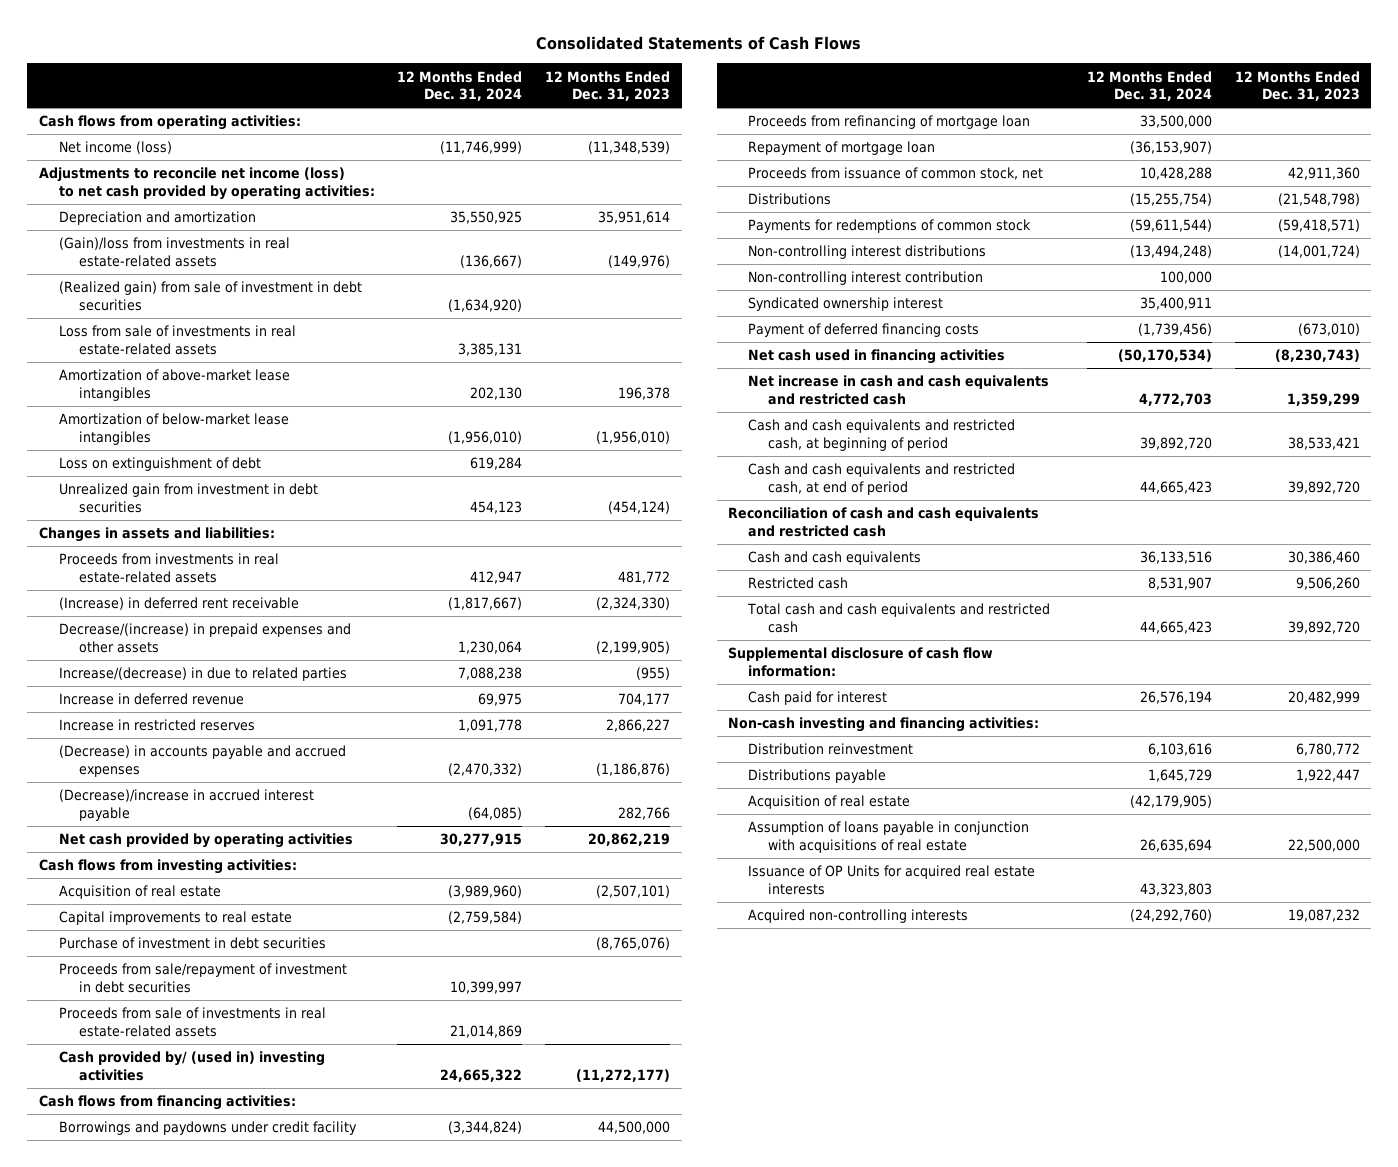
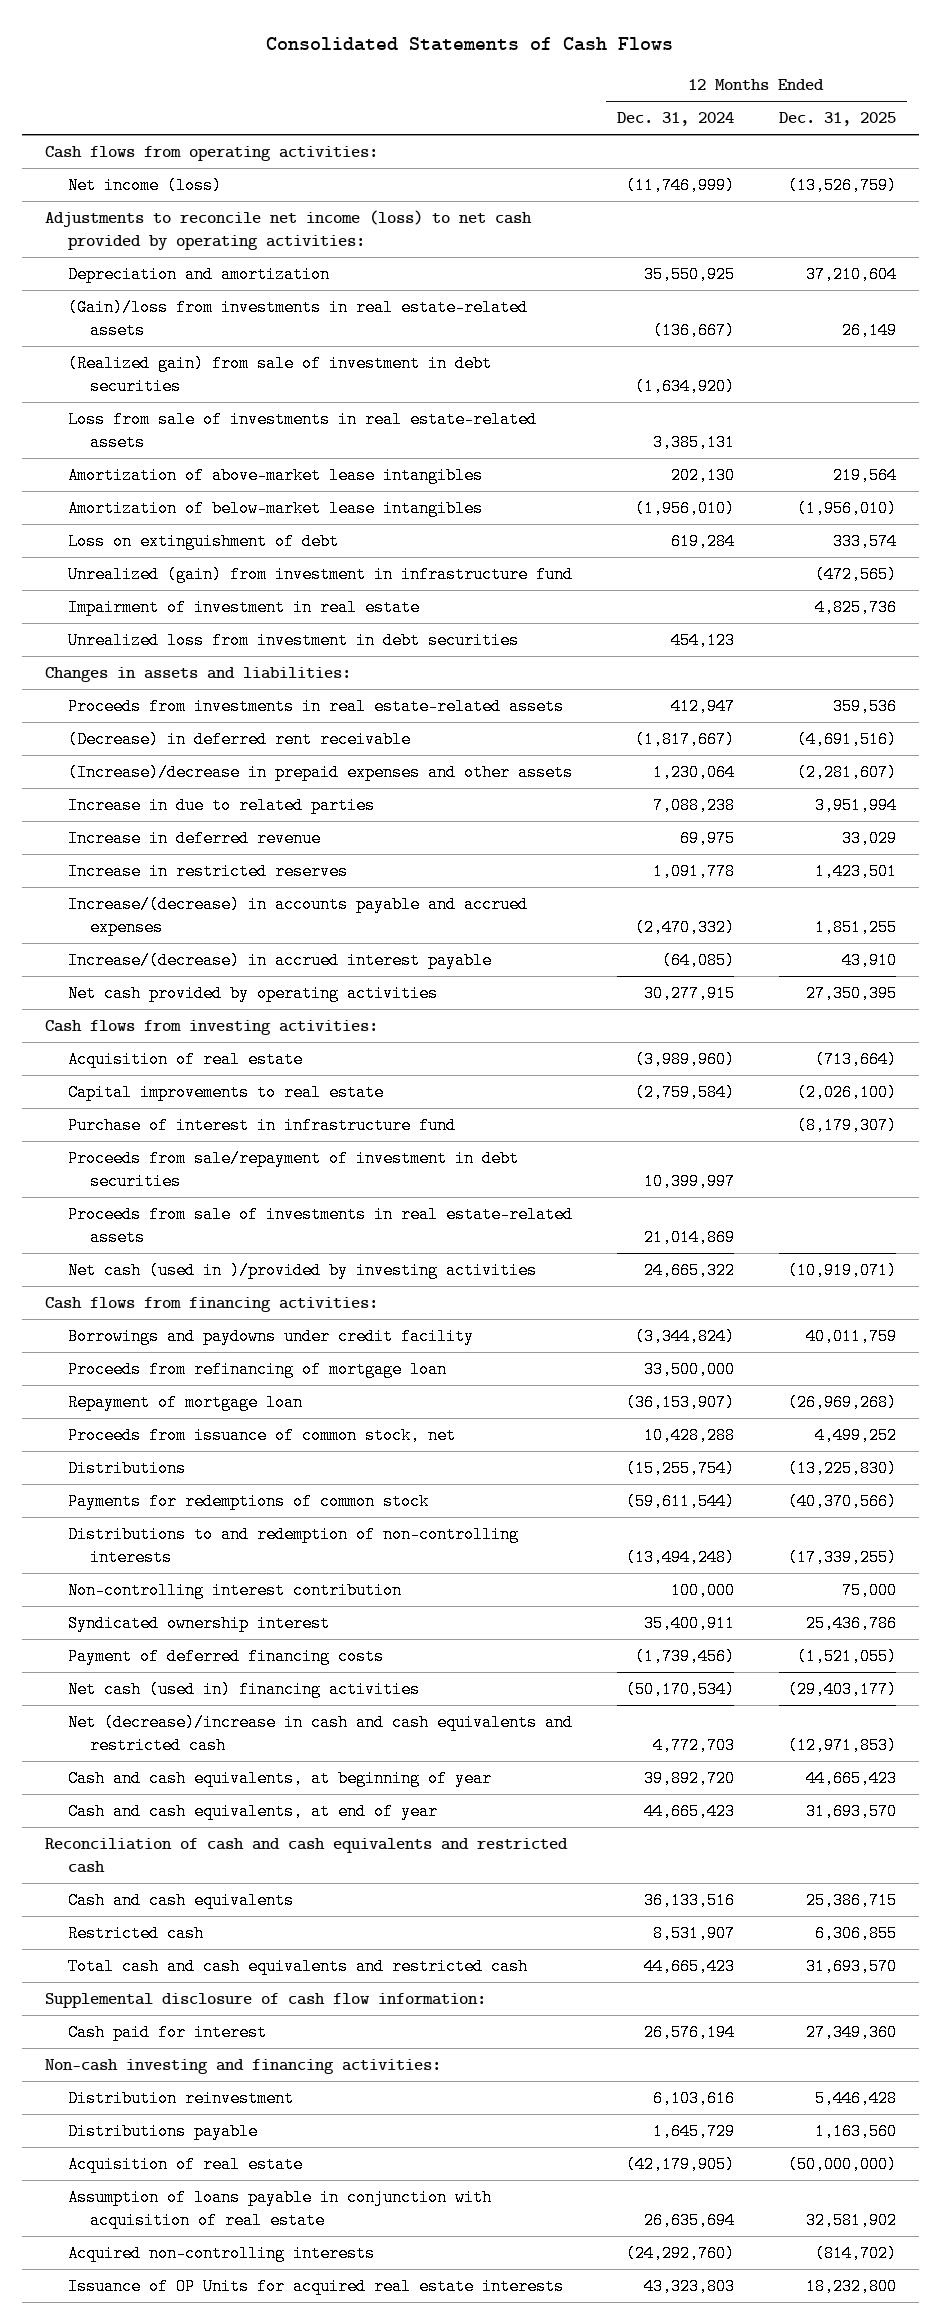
- | 12 Months Ended Dec. 31, 2024 | 12 Months Ended Dec. 31, 2023
+ | 12 Months Ended Dec. 31, 2024 | 12 Months Ended Dec. 31, 2025
- Unrealized gain from investment in debt securities | 454,123 | (454,124)
+ Unrealized (gain) from investment in infrastructure fund | | (472,565)
+ Impairment of investment in real estate | | 4,825,736
+ Unrealized loss from investment in debt securities | 454,123 |
- (Increase) in deferred rent receivable | (1,817,667) | (2,324,330)
- Decrease/(increase) in prepaid expenses and other assets | 1,230,064 | (2,199,905)
- Increase/(decrease) in due to related parties | 7,088,238 | (955)
+ (Decrease) in deferred rent receivable | (1,817,667) | (4,691,516)
+ (Increase)/decrease in prepaid expenses and other assets | 1,230,064 | (2,281,607)
+ Increase in due to related parties | 7,088,238 | 3,951,994
- (Decrease) in accounts payable and accrued expenses | (2,470,332) | (1,186,876)
- (Decrease)/increase in accrued interest payable | (64,085) | 282,766
+ Increase/(decrease) in accounts payable and accrued expenses | (2,470,332) | 1,851,255
+ Increase/(decrease) in accrued interest payable | (64,085) | 43,910
- Purchase of investment in debt securities | | (8,765,076)
+ Purchase of interest in infrastructure fund | | (8,179,307)
- Cash provided by/ (used in) investing activities | 24,665,322 | (11,272,177)
+ Net cash (used in )/provided by investing activities | 24,665,322 | (10,919,071)
- Non-controlling interest distributions | (13,494,248) | (14,001,724)
+ Distributions to and redemption of non-controlling interests | (13,494,248) | (17,339,255)
- Net cash used in financing activities | (50,170,534) | (8,230,743)
- Net increase in cash and cash equivalents and restricted cash | 4,772,703 | 1,359,299
- Cash and cash equivalents and restricted cash, at beginning of period | 39,892,720 | 38,533,421
- Cash and cash equivalents and restricted cash, at end of period | 44,665,423 | 39,892,720
+ Net cash (used in) financing activities | (50,170,534) | (29,403,177)
+ Net (decrease)/increase in cash and cash equivalents and restricted cash | 4,772,703 | (12,971,853)
+ Cash and cash equivalents, at beginning of year | 39,892,720 | 44,665,423
+ Cash and cash equivalents, at end of year | 44,665,423 | 31,693,570
- Assumption of loans payable in conjunction with acquisitions of real estate | 26,635,694 | 22,500,000
+ Assumption of loans payable in conjunction with acquisition of real estate | 26,635,694 | 32,581,902
moved down: Issuance of OP Units for acquired real estate interests | 43,323,803 | 18,232,800

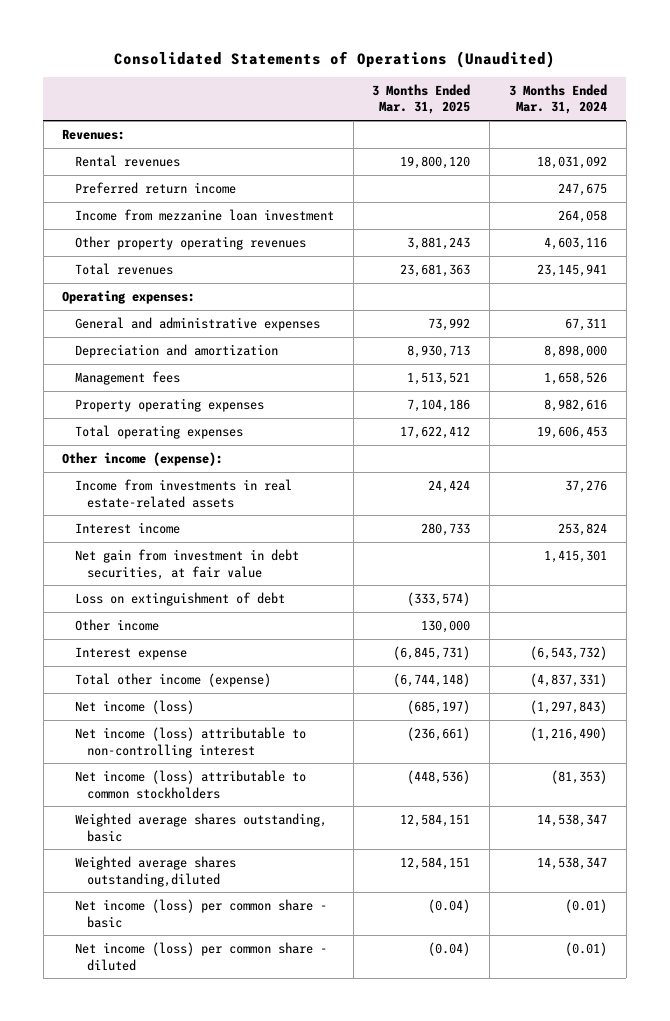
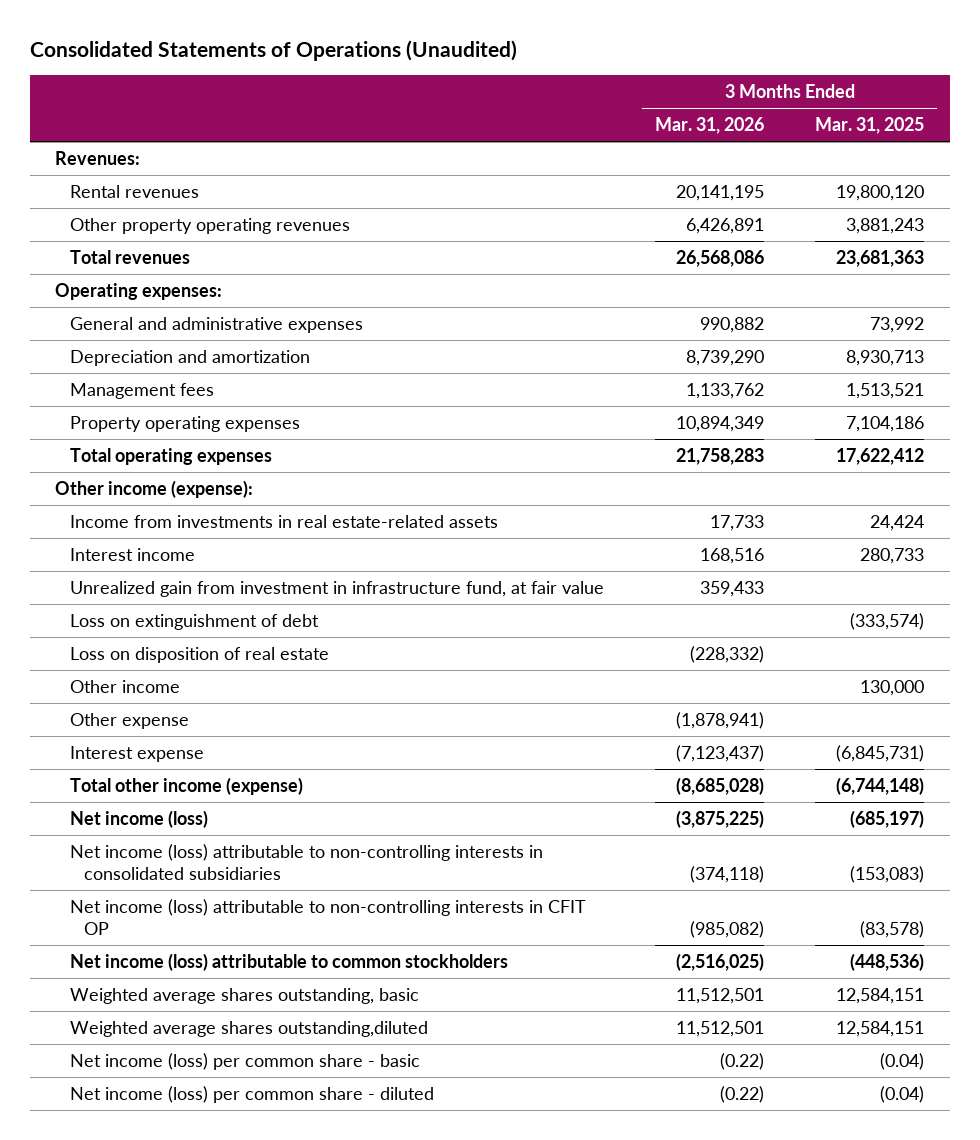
- | 3 Months Ended Mar. 31, 2025 | 3 Months Ended Mar. 31, 2024
+ | 3 Months Ended Mar. 31, 2026 | 3 Months Ended Mar. 31, 2025
- Preferred return income | | 247,675
- Income from mezzanine loan investment | | 264,058
- Net gain from investment in debt securities, at fair value | | 1,415,301
+ Unrealized gain from investment in infrastructure fund, at fair value | 359,433 |
+ Loss on disposition of real estate | (228,332) |
+ Other expense | (1,878,941) |
- Net income (loss) attributable to non-controlling interest | (236,661) | (1,216,490)
+ Net income (loss) attributable to non-controlling interests in consolidated subsidiaries | (374,118) | (153,083)
+ Net income (loss) attributable to non-controlling interests in CFIT OP | (985,082) | (83,578)

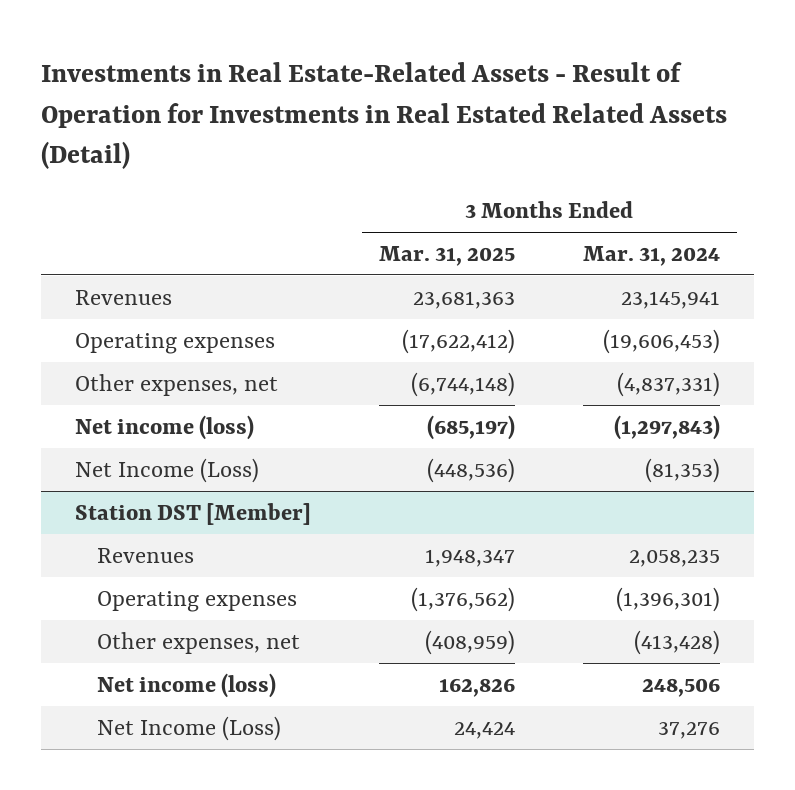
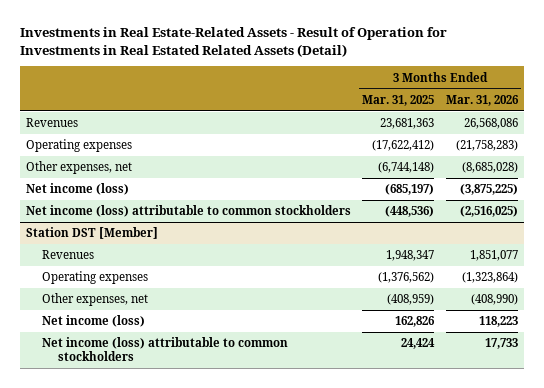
- | 3 Months Ended Mar. 31, 2025 | 3 Months Ended Mar. 31, 2024
+ | 3 Months Ended Mar. 31, 2025 | 3 Months Ended Mar. 31, 2026
- Net Income (Loss) | (448,536) | (81,353)
+ Net income (loss) attributable to common stockholders | (448,536) | (2,516,025)
@ Station DST [Member]
- Net Income (Loss) | 24,424 | 37,276
+ Net income (loss) attributable to common stockholders | 24,424 | 17,733

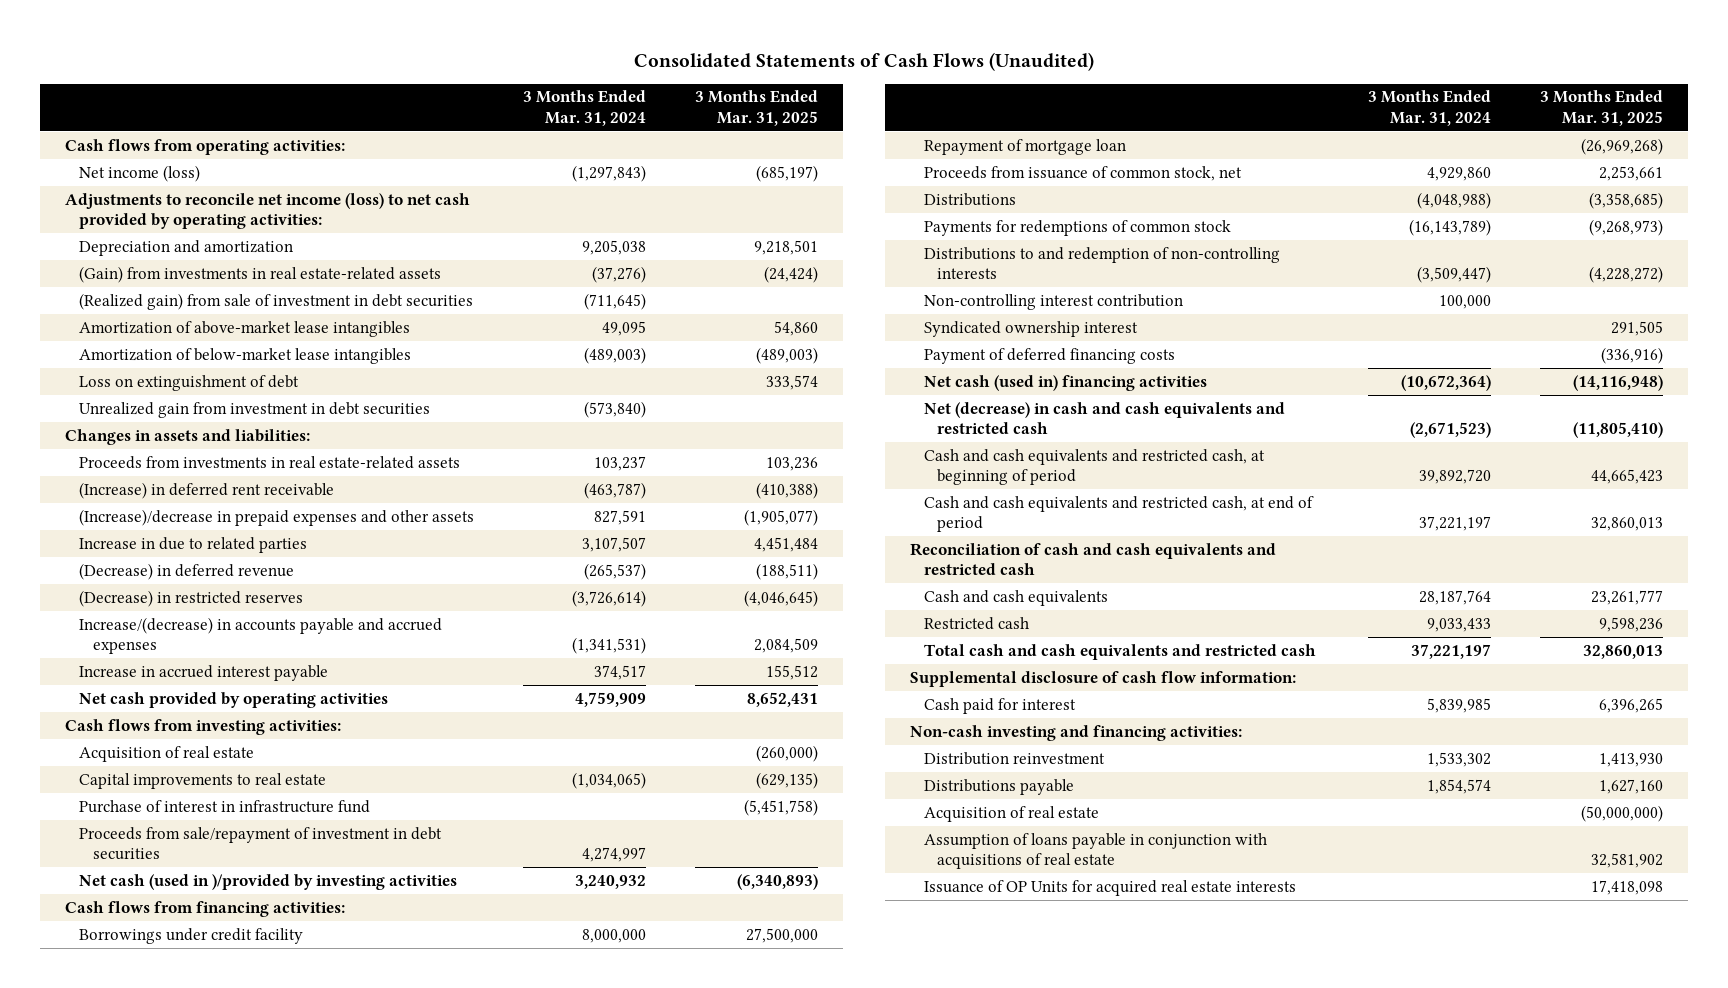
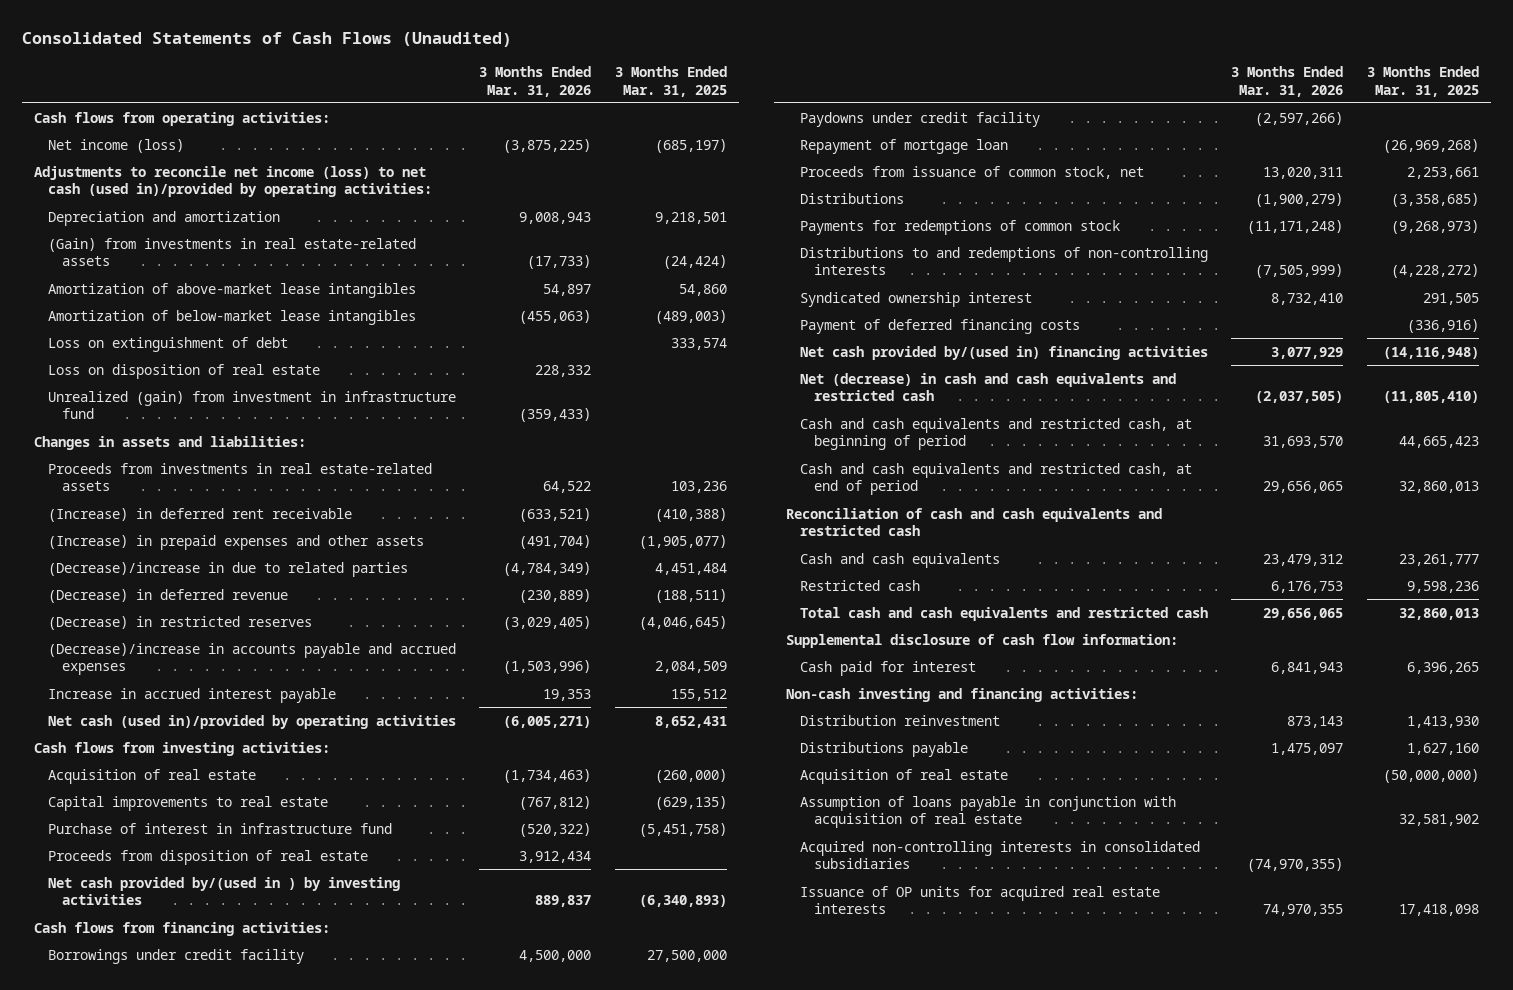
- | 3 Months Ended Mar. 31, 2024 | 3 Months Ended Mar. 31, 2025
+ | 3 Months Ended Mar. 31, 2026 | 3 Months Ended Mar. 31, 2025
- Adjustments to reconcile net income (loss) to net cash provided by operating activities:
+ Adjustments to reconcile net income (loss) to net cash (used in)/provided by operating activities:
- (Realized gain) from sale of investment in debt securities | (711,645) |
- Unrealized gain from investment in debt securities | (573,840) |
+ Loss on disposition of real estate | 228,332 |
+ Unrealized (gain) from investment in infrastructure fund | (359,433) |
- (Increase)/decrease in prepaid expenses and other assets | 827,591 | (1,905,077)
- Increase in due to related parties | 3,107,507 | 4,451,484
+ (Increase) in prepaid expenses and other assets | (491,704) | (1,905,077)
+ (Decrease)/increase in due to related parties | (4,784,349) | 4,451,484
- Increase/(decrease) in accounts payable and accrued expenses | (1,341,531) | 2,084,509
+ (Decrease)/increase in accounts payable and accrued expenses | (1,503,996) | 2,084,509
- Net cash provided by operating activities | 4,759,909 | 8,652,431
+ Net cash (used in)/provided by operating activities | (6,005,271) | 8,652,431
- Proceeds from sale/repayment of investment in debt securities | 4,274,997 |
- Net cash (used in )/provided by investing activities | 3,240,932 | (6,340,893)
+ Proceeds from disposition of real estate | 3,912,434 |
+ Net cash provided by/(used in ) by investing activities | 889,837 | (6,340,893)
+ Paydowns under credit facility | (2,597,266) |
- Distributions to and redemption of non-controlling interests | (3,509,447) | (4,228,272)
- Non-controlling interest contribution | 100,000 |
+ Distributions to and redemptions of non-controlling interests | (7,505,999) | (4,228,272)
- Net cash (used in) financing activities | (10,672,364) | (14,116,948)
+ Net cash provided by/(used in) financing activities | 3,077,929 | (14,116,948)
- Assumption of loans payable in conjunction with acquisitions of real estate | | 32,581,902
- Issuance of OP Units for acquired real estate interests | | 17,418,098
+ Assumption of loans payable in conjunction with acquisition of real estate | | 32,581,902
+ Acquired non-controlling interests in consolidated subsidiaries | (74,970,355) |
+ Issuance of OP units for acquired real estate interests | 74,970,355 | 17,418,098

